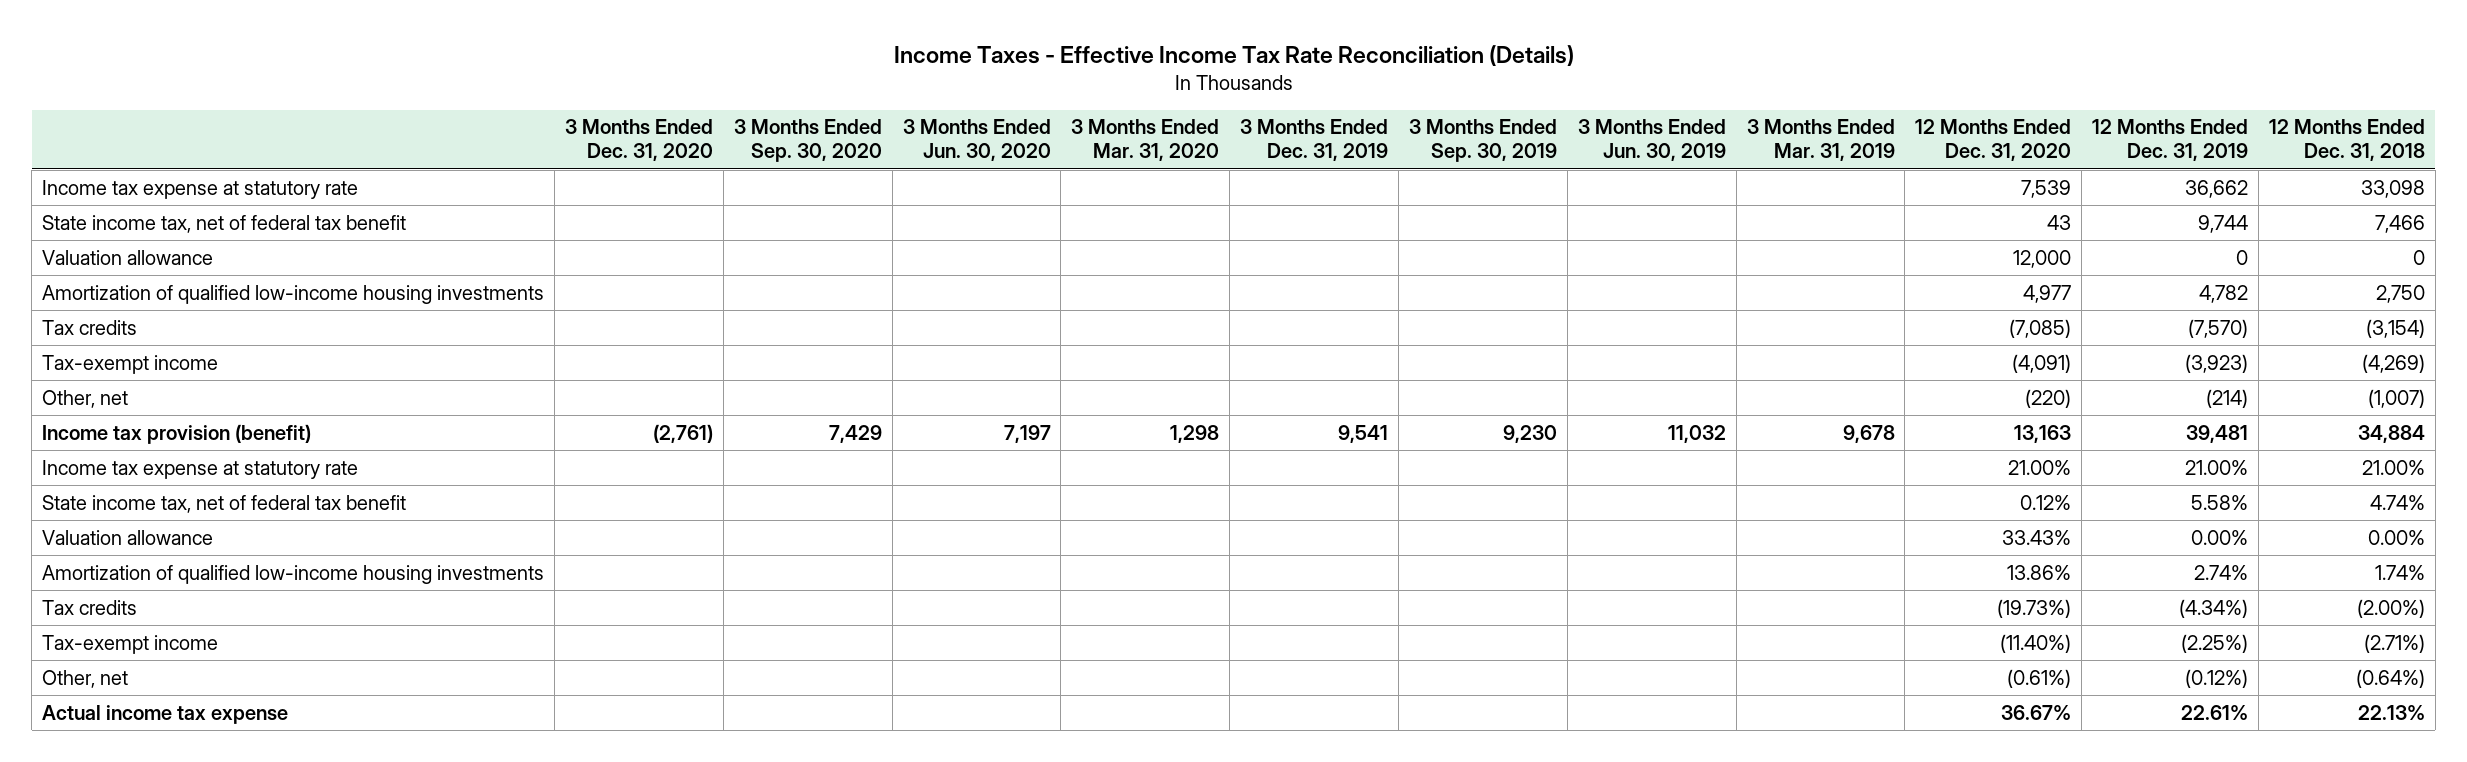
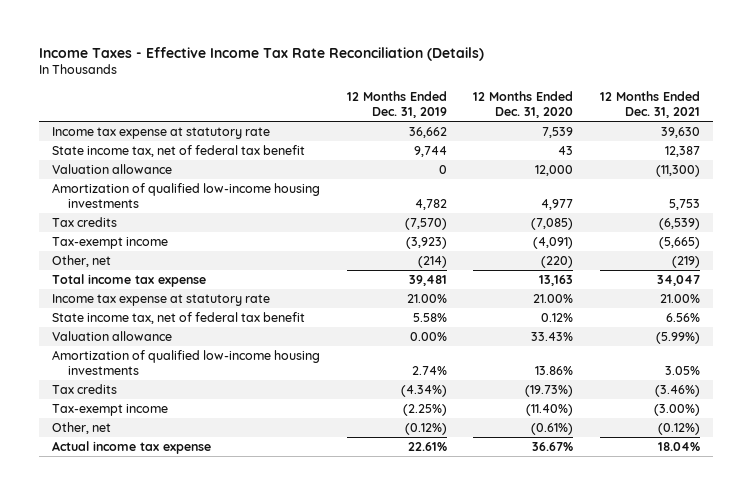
- | 3 Months Ended Dec. 31, 2020 | 3 Months Ended Sep. 30, 2020 | 3 Months Ended Jun. 30, 2020 | 3 Months Ended Mar. 31, 2020 | 3 Months Ended Dec. 31, 2019 | 3 Months Ended Sep. 30, 2019 | 3 Months Ended Jun. 30, 2019 | 3 Months Ended Mar. 31, 2019 | 12 Months Ended Dec. 31, 2020 | 12 Months Ended Dec. 31, 2019 | 12 Months Ended Dec. 31, 2018
+ | 12 Months Ended Dec. 31, 2019 | 12 Months Ended Dec. 31, 2020 | 12 Months Ended Dec. 31, 2021
- Income tax provision (benefit) | (2,761) | 7,429 | 7,197 | 1,298 | 9,541 | 9,230 | 11,032 | 9,678 | 13,163 | 39,481 | 34,884
+ Total income tax expense | 39,481 | 13,163 | 34,047

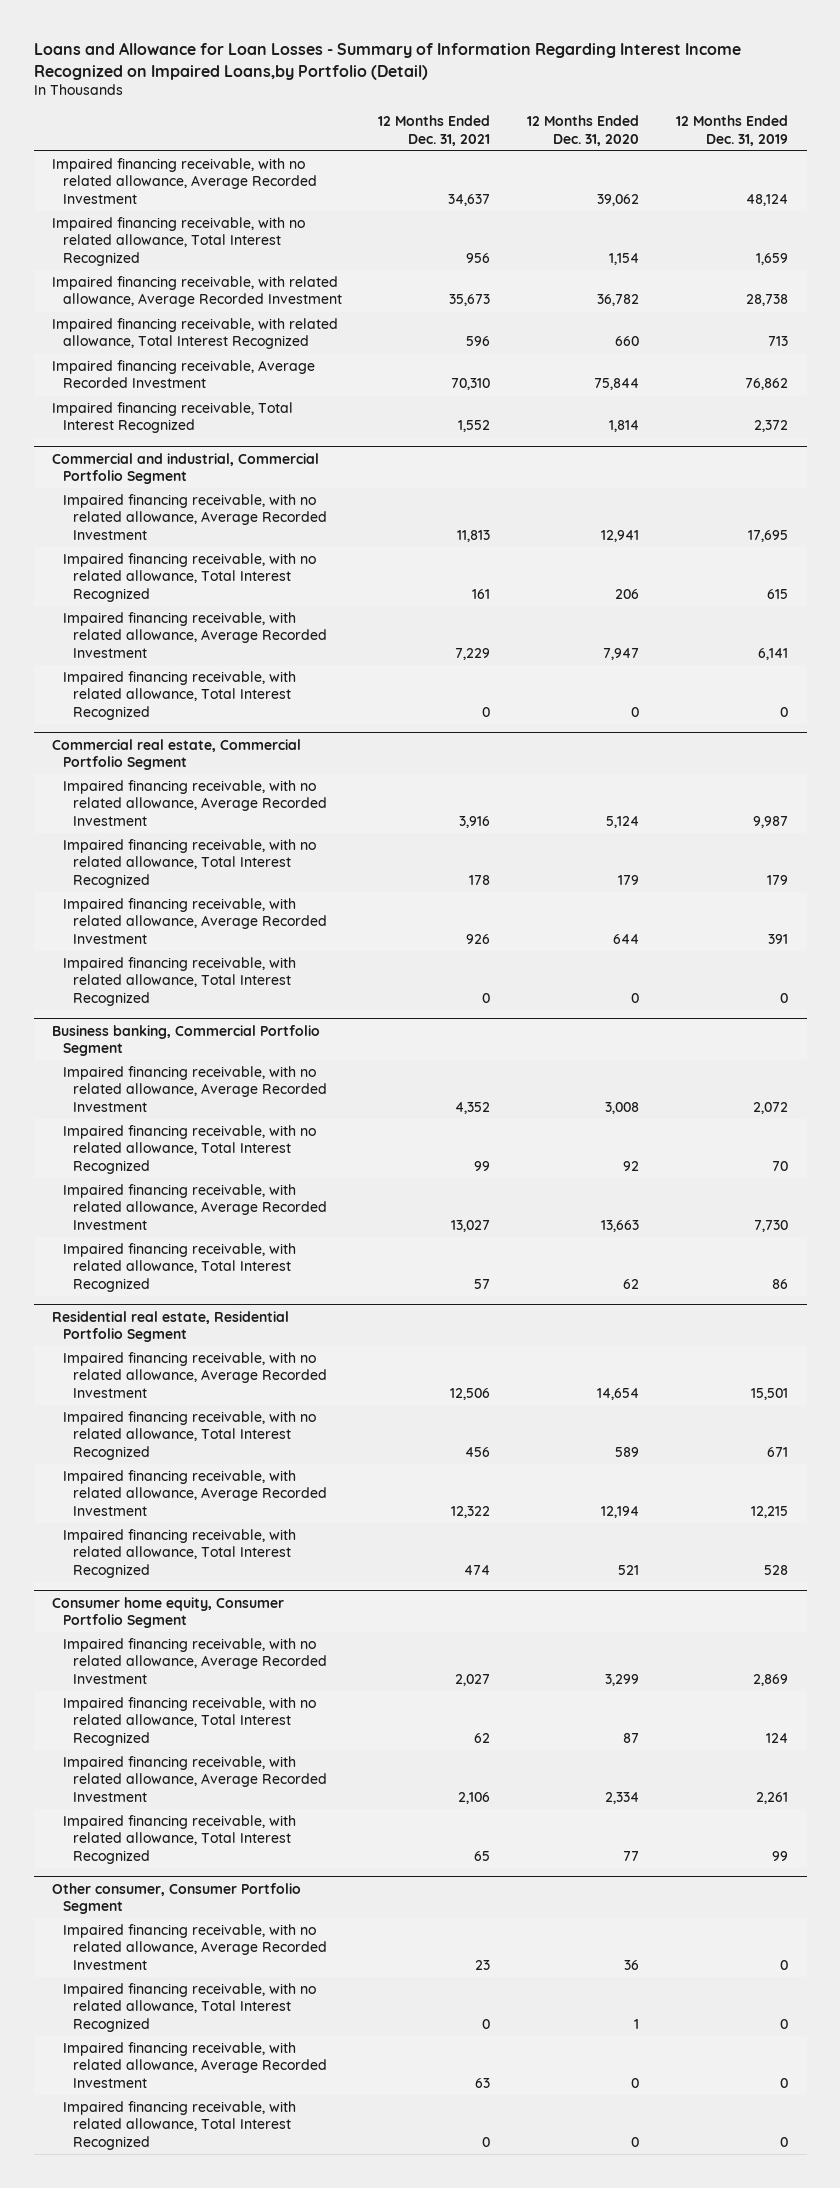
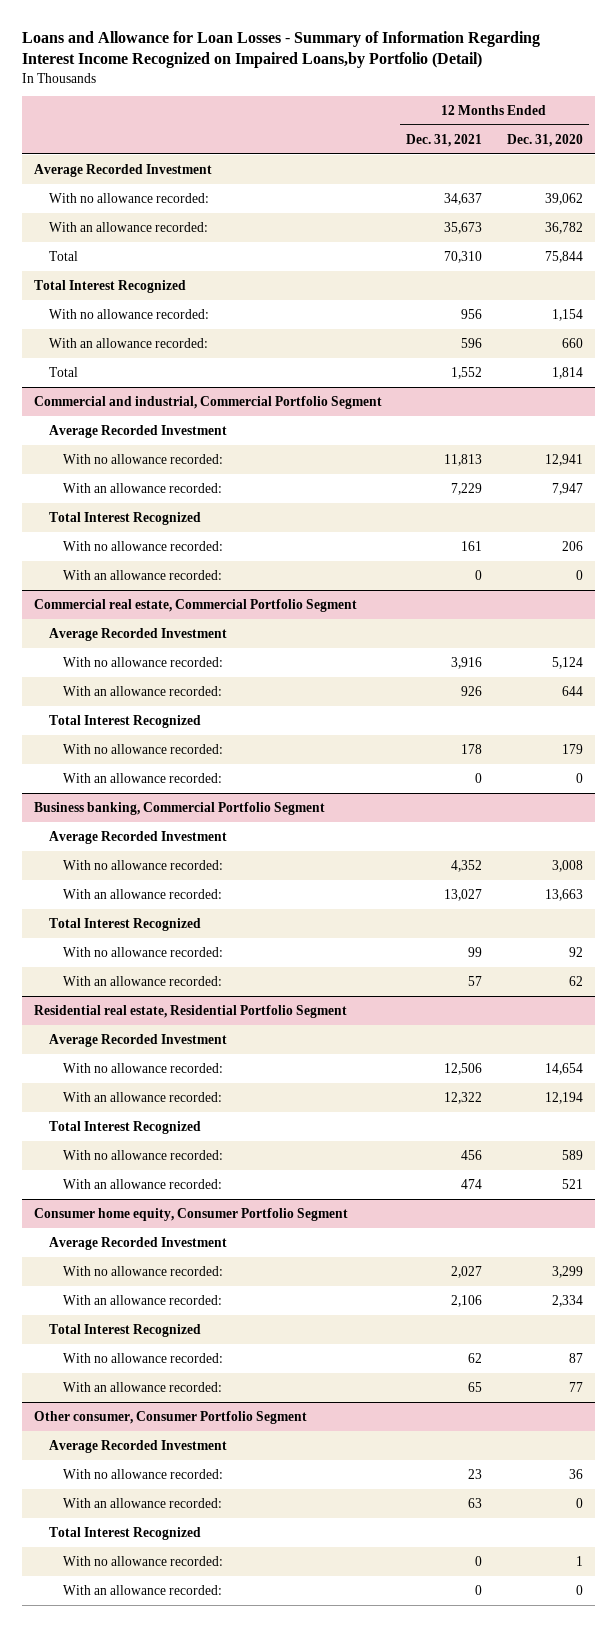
- | 12 Months Ended Dec. 31, 2021 | 12 Months Ended Dec. 31, 2020 | 12 Months Ended Dec. 31, 2019
+ | 12 Months Ended Dec. 31, 2021 | 12 Months Ended Dec. 31, 2020
- Impaired financing receivable, with no related allowance, Average Recorded Investment | 34,637 | 39,062 | 48,124
- Impaired financing receivable, with no related allowance, Total Interest Recognized | 956 | 1,154 | 1,659
- Impaired financing receivable, with related allowance, Average Recorded Investment | 35,673 | 36,782 | 28,738
- Impaired financing receivable, with related allowance, Total Interest Recognized | 596 | 660 | 713
- Impaired financing receivable, Average Recorded Investment | 70,310 | 75,844 | 76,862
- Impaired financing receivable, Total Interest Recognized | 1,552 | 1,814 | 2,372
+ Average Recorded Investment
+ With no allowance recorded: | 34,637 | 39,062
+ With an allowance recorded: | 35,673 | 36,782
+ Total | 70,310 | 75,844
+ Total Interest Recognized
+ With no allowance recorded: | 956 | 1,154
+ With an allowance recorded: | 596 | 660
+ Total | 1,552 | 1,814
@ Commercial and industrial, Commercial Portfolio Segment
- Impaired financing receivable, with no related allowance, Average Recorded Investment | 11,813 | 12,941 | 17,695
- Impaired financing receivable, with no related allowance, Total Interest Recognized | 161 | 206 | 615
- Impaired financing receivable, with related allowance, Average Recorded Investment | 7,229 | 7,947 | 6,141
- Impaired financing receivable, with related allowance, Total Interest Recognized | 0 | 0 | 0
+ Average Recorded Investment
+ With no allowance recorded: | 11,813 | 12,941
+ With an allowance recorded: | 7,229 | 7,947
+ Total Interest Recognized
+ With no allowance recorded: | 161 | 206
+ With an allowance recorded: | 0 | 0
@ Commercial real estate, Commercial Portfolio Segment
- Impaired financing receivable, with no related allowance, Average Recorded Investment | 3,916 | 5,124 | 9,987
- Impaired financing receivable, with no related allowance, Total Interest Recognized | 178 | 179 | 179
- Impaired financing receivable, with related allowance, Average Recorded Investment | 926 | 644 | 391
- Impaired financing receivable, with related allowance, Total Interest Recognized | 0 | 0 | 0
+ Average Recorded Investment
+ With no allowance recorded: | 3,916 | 5,124
+ With an allowance recorded: | 926 | 644
+ Total Interest Recognized
+ With no allowance recorded: | 178 | 179
+ With an allowance recorded: | 0 | 0
@ Business banking, Commercial Portfolio Segment
- Impaired financing receivable, with no related allowance, Average Recorded Investment | 4,352 | 3,008 | 2,072
- Impaired financing receivable, with no related allowance, Total Interest Recognized | 99 | 92 | 70
- Impaired financing receivable, with related allowance, Average Recorded Investment | 13,027 | 13,663 | 7,730
- Impaired financing receivable, with related allowance, Total Interest Recognized | 57 | 62 | 86
+ Average Recorded Investment
+ With no allowance recorded: | 4,352 | 3,008
+ With an allowance recorded: | 13,027 | 13,663
+ Total Interest Recognized
+ With no allowance recorded: | 99 | 92
+ With an allowance recorded: | 57 | 62
@ Residential real estate, Residential Portfolio Segment
- Impaired financing receivable, with no related allowance, Average Recorded Investment | 12,506 | 14,654 | 15,501
- Impaired financing receivable, with no related allowance, Total Interest Recognized | 456 | 589 | 671
- Impaired financing receivable, with related allowance, Average Recorded Investment | 12,322 | 12,194 | 12,215
- Impaired financing receivable, with related allowance, Total Interest Recognized | 474 | 521 | 528
+ Average Recorded Investment
+ With no allowance recorded: | 12,506 | 14,654
+ With an allowance recorded: | 12,322 | 12,194
+ Total Interest Recognized
+ With no allowance recorded: | 456 | 589
+ With an allowance recorded: | 474 | 521
@ Consumer home equity, Consumer Portfolio Segment
- Impaired financing receivable, with no related allowance, Average Recorded Investment | 2,027 | 3,299 | 2,869
- Impaired financing receivable, with no related allowance, Total Interest Recognized | 62 | 87 | 124
- Impaired financing receivable, with related allowance, Average Recorded Investment | 2,106 | 2,334 | 2,261
- Impaired financing receivable, with related allowance, Total Interest Recognized | 65 | 77 | 99
+ Average Recorded Investment
+ With no allowance recorded: | 2,027 | 3,299
+ With an allowance recorded: | 2,106 | 2,334
+ Total Interest Recognized
+ With no allowance recorded: | 62 | 87
+ With an allowance recorded: | 65 | 77
@ Other consumer, Consumer Portfolio Segment
- Impaired financing receivable, with no related allowance, Average Recorded Investment | 23 | 36 | 0
- Impaired financing receivable, with no related allowance, Total Interest Recognized | 0 | 1 | 0
- Impaired financing receivable, with related allowance, Average Recorded Investment | 63 | 0 | 0
- Impaired financing receivable, with related allowance, Total Interest Recognized | 0 | 0 | 0
+ Average Recorded Investment
+ With no allowance recorded: | 23 | 36
+ With an allowance recorded: | 63 | 0
+ Total Interest Recognized
+ With no allowance recorded: | 0 | 1
+ With an allowance recorded: | 0 | 0

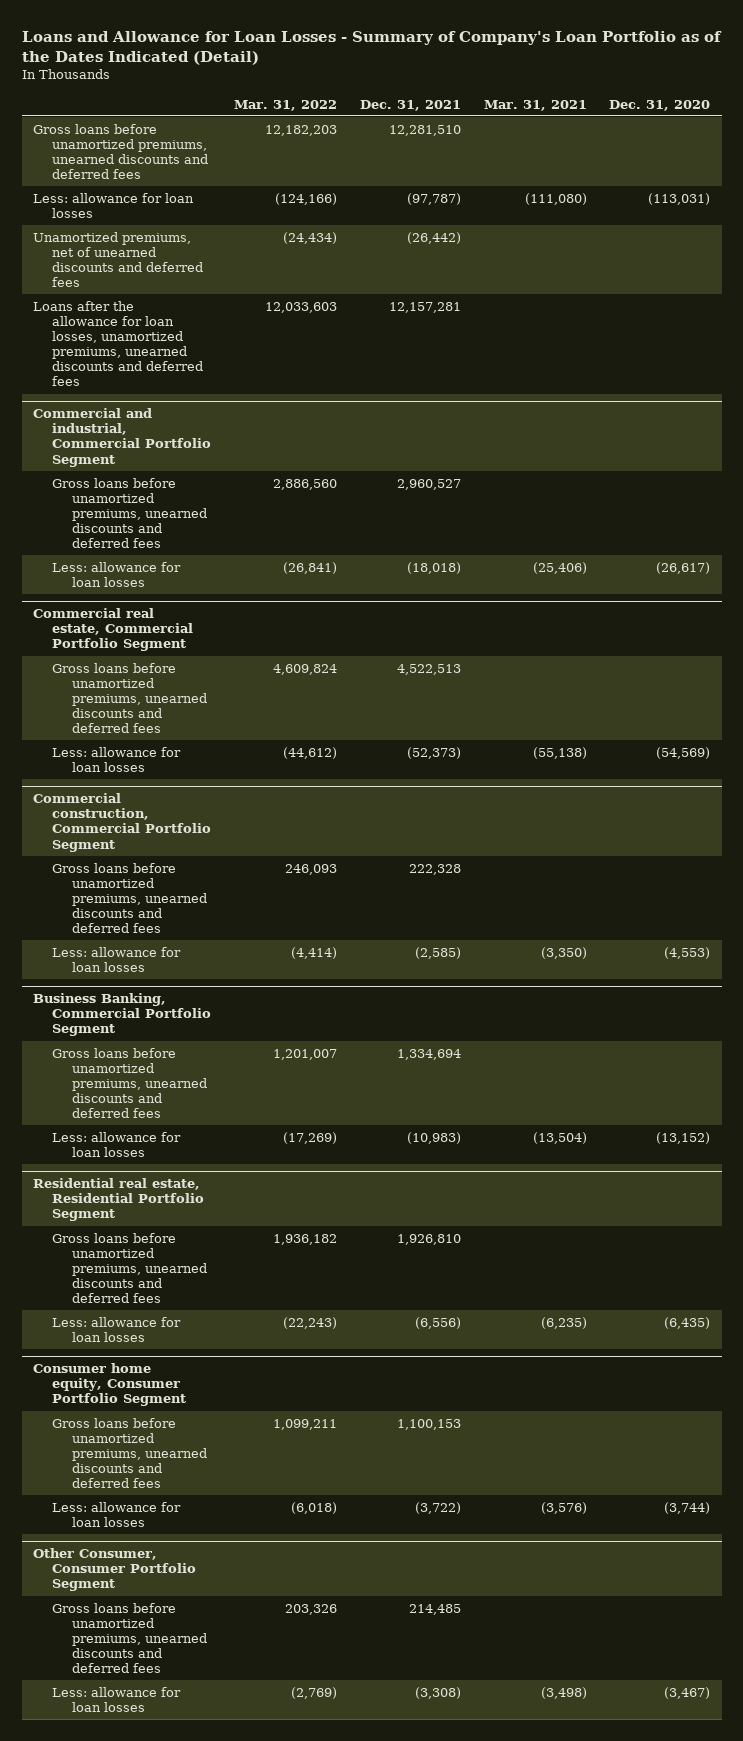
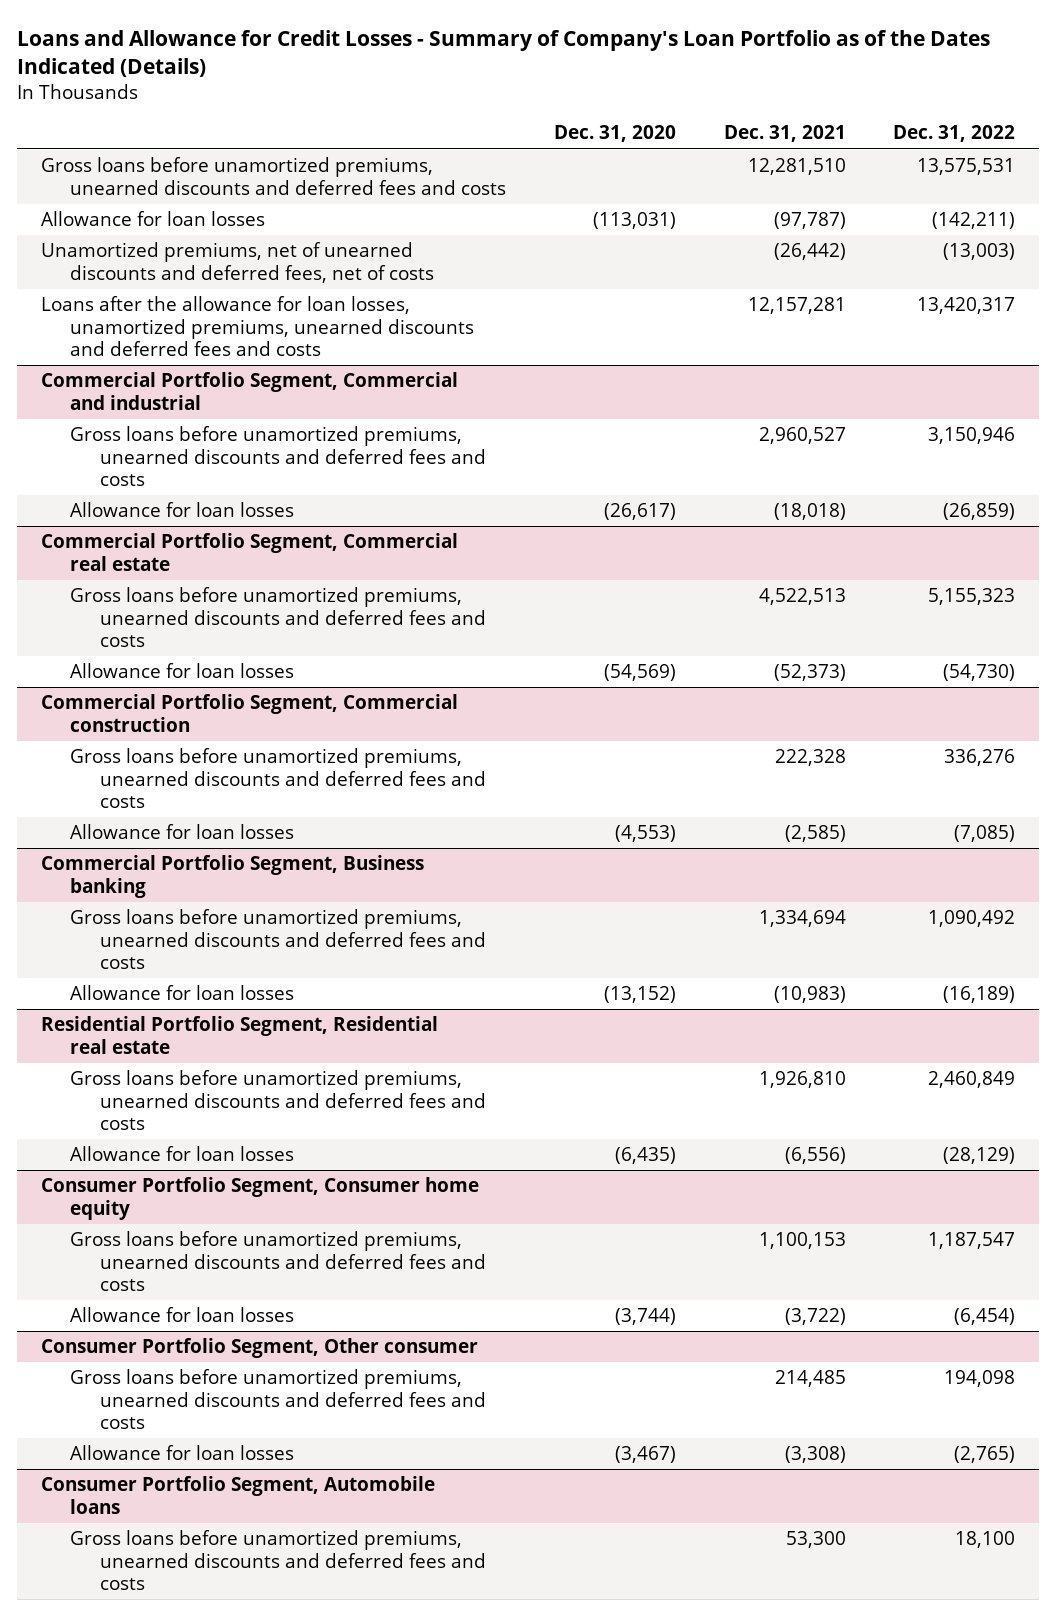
- Loans and Allowance for Loan Losses - Summary of Company's Loan Portfolio as of the Dates Indicated (Detail)
+ Loans and Allowance for Credit Losses - Summary of Company's Loan Portfolio as of the Dates Indicated (Details)
- | Mar. 31, 2022 | Dec. 31, 2021 | Mar. 31, 2021 | Dec. 31, 2020
+ | Dec. 31, 2020 | Dec. 31, 2021 | Dec. 31, 2022
- Gross loans before unamortized premiums, unearned discounts and deferred fees | 12,182,203 | 12,281,510 | |
- Less: allowance for loan losses | (124,166) | (97,787) | (111,080) | (113,031)
- Unamortized premiums, net of unearned discounts and deferred fees | (24,434) | (26,442) | |
- Loans after the allowance for loan losses, unamortized premiums, unearned discounts and deferred fees | 12,033,603 | 12,157,281 | |
- Commercial and industrial, Commercial Portfolio Segment
- Gross loans before unamortized premiums, unearned discounts and deferred fees | 2,886,560 | 2,960,527 | |
- Less: allowance for loan losses | (26,841) | (18,018) | (25,406) | (26,617)
- Commercial real estate, Commercial Portfolio Segment
- Gross loans before unamortized premiums, unearned discounts and deferred fees | 4,609,824 | 4,522,513 | |
- Less: allowance for loan losses | (44,612) | (52,373) | (55,138) | (54,569)
- Commercial construction, Commercial Portfolio Segment
- Gross loans before unamortized premiums, unearned discounts and deferred fees | 246,093 | 222,328 | |
- Less: allowance for loan losses | (4,414) | (2,585) | (3,350) | (4,553)
- Business Banking, Commercial Portfolio Segment
- Gross loans before unamortized premiums, unearned discounts and deferred fees | 1,201,007 | 1,334,694 | |
- Less: allowance for loan losses | (17,269) | (10,983) | (13,504) | (13,152)
- Residential real estate, Residential Portfolio Segment
- Gross loans before unamortized premiums, unearned discounts and deferred fees | 1,936,182 | 1,926,810 | |
- Less: allowance for loan losses | (22,243) | (6,556) | (6,235) | (6,435)
- Consumer home equity, Consumer Portfolio Segment
- Gross loans before unamortized premiums, unearned discounts and deferred fees | 1,099,211 | 1,100,153 | |
- Less: allowance for loan losses | (6,018) | (3,722) | (3,576) | (3,744)
- Other Consumer, Consumer Portfolio Segment
- Gross loans before unamortized premiums, unearned discounts and deferred fees | 203,326 | 214,485 | |
- Less: allowance for loan losses | (2,769) | (3,308) | (3,498) | (3,467)
+ Gross loans before unamortized premiums, unearned discounts and deferred fees and costs | | 12,281,510 | 13,575,531
+ Allowance for loan losses | (113,031) | (97,787) | (142,211)
+ Unamortized premiums, net of unearned discounts and deferred fees, net of costs | | (26,442) | (13,003)
+ Loans after the allowance for loan losses, unamortized premiums, unearned discounts and deferred fees and costs | | 12,157,281 | 13,420,317
+ Commercial Portfolio Segment, Commercial and industrial
+ Gross loans before unamortized premiums, unearned discounts and deferred fees and costs | | 2,960,527 | 3,150,946
+ Allowance for loan losses | (26,617) | (18,018) | (26,859)
+ Commercial Portfolio Segment, Commercial real estate
+ Gross loans before unamortized premiums, unearned discounts and deferred fees and costs | | 4,522,513 | 5,155,323
+ Allowance for loan losses | (54,569) | (52,373) | (54,730)
+ Commercial Portfolio Segment, Commercial construction
+ Gross loans before unamortized premiums, unearned discounts and deferred fees and costs | | 222,328 | 336,276
+ Allowance for loan losses | (4,553) | (2,585) | (7,085)
+ Commercial Portfolio Segment, Business banking
+ Gross loans before unamortized premiums, unearned discounts and deferred fees and costs | | 1,334,694 | 1,090,492
+ Allowance for loan losses | (13,152) | (10,983) | (16,189)
+ Residential Portfolio Segment, Residential real estate
+ Gross loans before unamortized premiums, unearned discounts and deferred fees and costs | | 1,926,810 | 2,460,849
+ Allowance for loan losses | (6,435) | (6,556) | (28,129)
+ Consumer Portfolio Segment, Consumer home equity
+ Gross loans before unamortized premiums, unearned discounts and deferred fees and costs | | 1,100,153 | 1,187,547
+ Allowance for loan losses | (3,744) | (3,722) | (6,454)
+ Consumer Portfolio Segment, Other consumer
+ Gross loans before unamortized premiums, unearned discounts and deferred fees and costs | | 214,485 | 194,098
+ Allowance for loan losses | (3,467) | (3,308) | (2,765)
+ Consumer Portfolio Segment, Automobile loans
+ Gross loans before unamortized premiums, unearned discounts and deferred fees and costs | | 53,300 | 18,100

